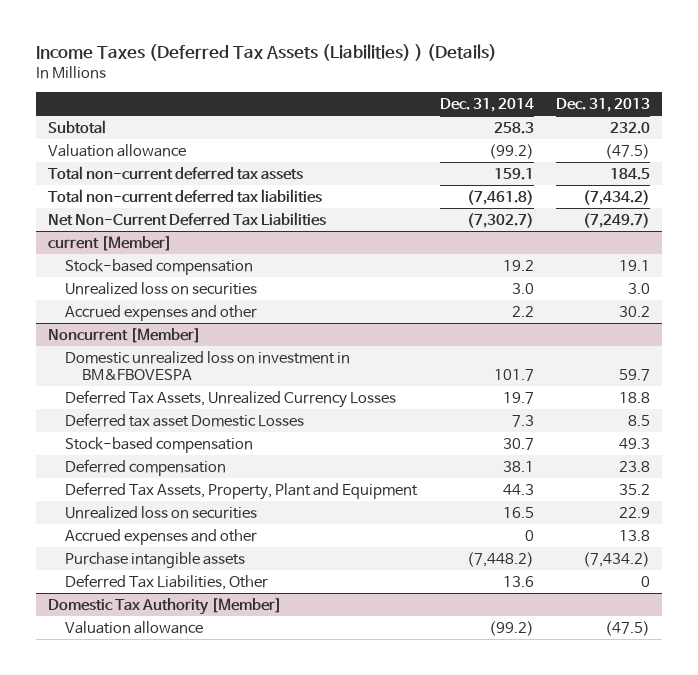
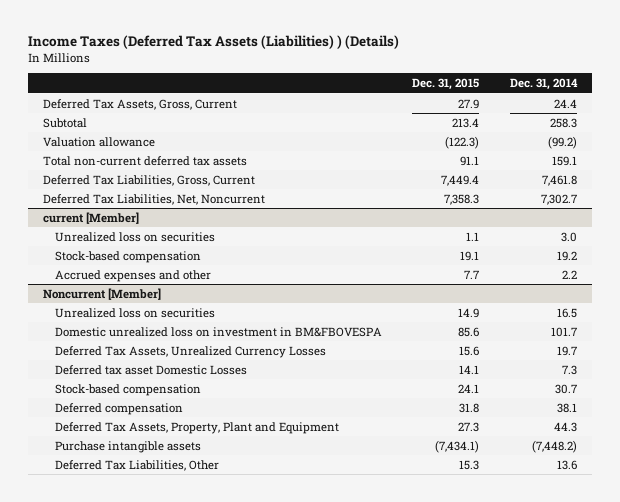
- | Dec. 31, 2014 | Dec. 31, 2013
+ | Dec. 31, 2015 | Dec. 31, 2014
+ Deferred Tax Assets, Gross, Current | 27.9 | 24.4
- Total non-current deferred tax liabilities | (7,461.8) | (7,434.2)
- Net Non-Current Deferred Tax Liabilities | (7,302.7) | (7,249.7)
+ Deferred Tax Liabilities, Gross, Current | 7,449.4 | 7,461.8
+ Deferred Tax Liabilities, Net, Noncurrent | 7,358.3 | 7,302.7
@ current [Member]
moved down: Stock-based compensation | 19.1 | 19.2
@ Noncurrent [Member]
moved up: Unrealized loss on securities | 14.9 | 16.5
- Accrued expenses and other | 0 | 13.8
- Domestic Tax Authority [Member]
- Valuation allowance | (99.2) | (47.5)

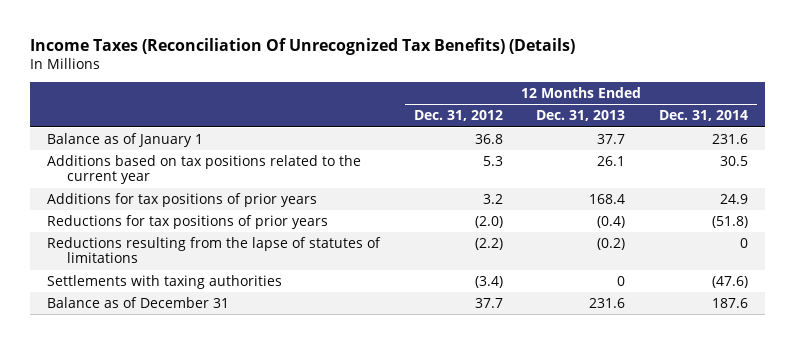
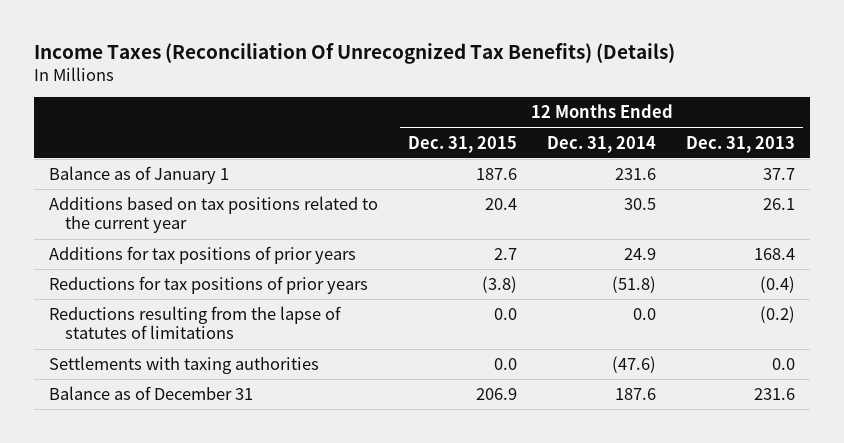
- | 12 Months Ended Dec. 31, 2012 | 12 Months Ended Dec. 31, 2013 | 12 Months Ended Dec. 31, 2014
+ | 12 Months Ended Dec. 31, 2015 | 12 Months Ended Dec. 31, 2014 | 12 Months Ended Dec. 31, 2013
- Reductions resulting from the lapse of statutes of limitations | (2.2) | (0.2) | 0
- Settlements with taxing authorities | (3.4) | 0 | (47.6)
+ Reductions resulting from the lapse of statutes of limitations | 0.0 | 0.0 | (0.2)
+ Settlements with taxing authorities | 0.0 | (47.6) | 0.0

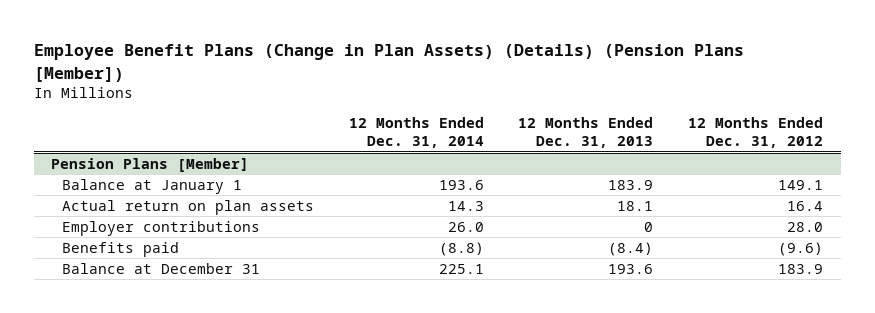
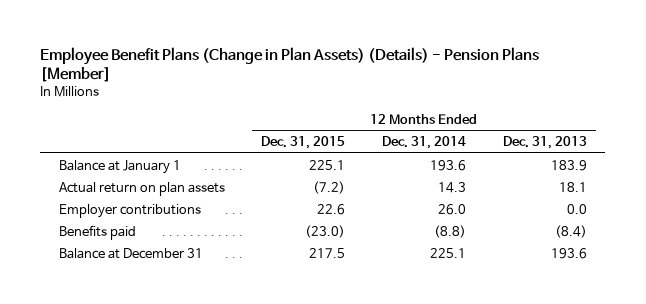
- Employee Benefit Plans (Change in Plan Assets) (Details) (Pension Plans [Member])
+ Employee Benefit Plans (Change in Plan Assets) (Details) - Pension Plans [Member]
- | 12 Months Ended Dec. 31, 2014 | 12 Months Ended Dec. 31, 2013 | 12 Months Ended Dec. 31, 2012
+ | 12 Months Ended Dec. 31, 2015 | 12 Months Ended Dec. 31, 2014 | 12 Months Ended Dec. 31, 2013
- Pension Plans [Member]
- Employer contributions | 26.0 | 0 | 28.0
+ Employer contributions | 22.6 | 26.0 | 0.0

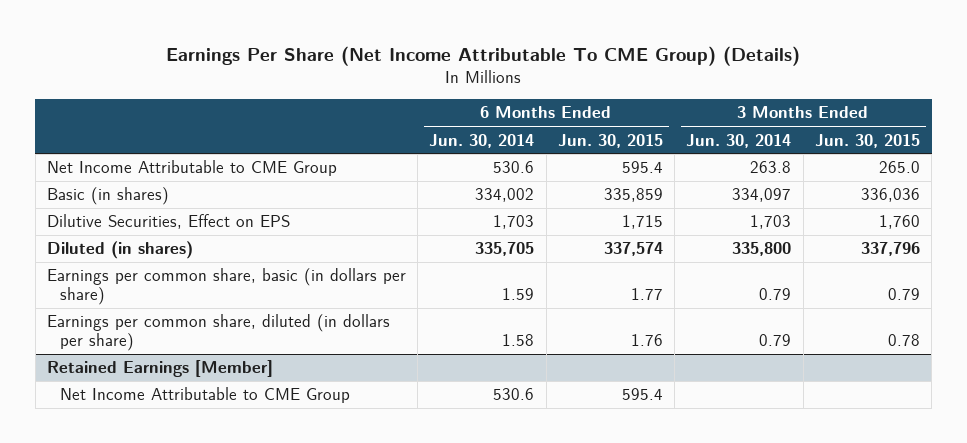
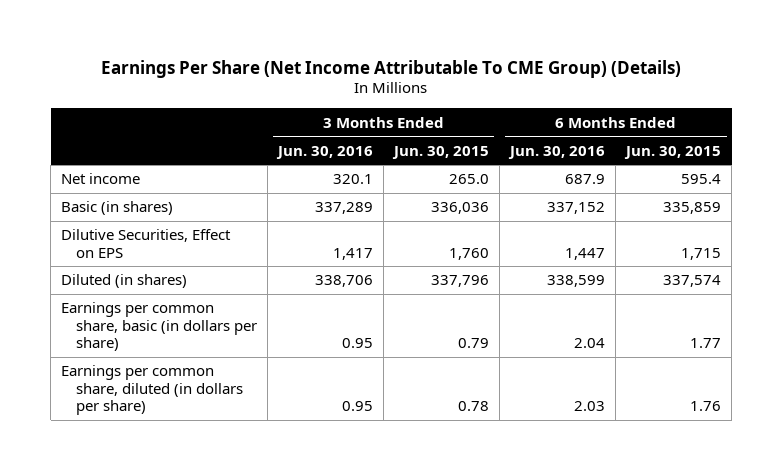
- | 6 Months Ended Jun. 30, 2014 | 6 Months Ended Jun. 30, 2015 | 3 Months Ended Jun. 30, 2014 | 3 Months Ended Jun. 30, 2015
+ | 3 Months Ended Jun. 30, 2016 | 3 Months Ended Jun. 30, 2015 | 6 Months Ended Jun. 30, 2016 | 6 Months Ended Jun. 30, 2015
- Net Income Attributable to CME Group | 530.6 | 595.4 | 263.8 | 265.0
+ Net income | 320.1 | 265.0 | 687.9 | 595.4
- Retained Earnings [Member]
- Net Income Attributable to CME Group | 530.6 | 595.4 | |

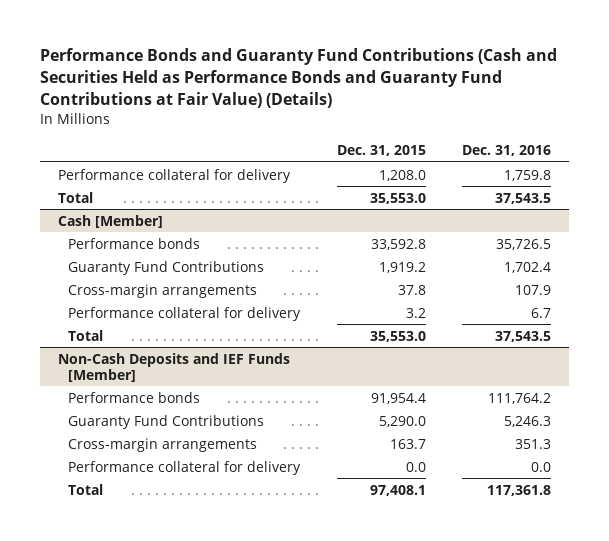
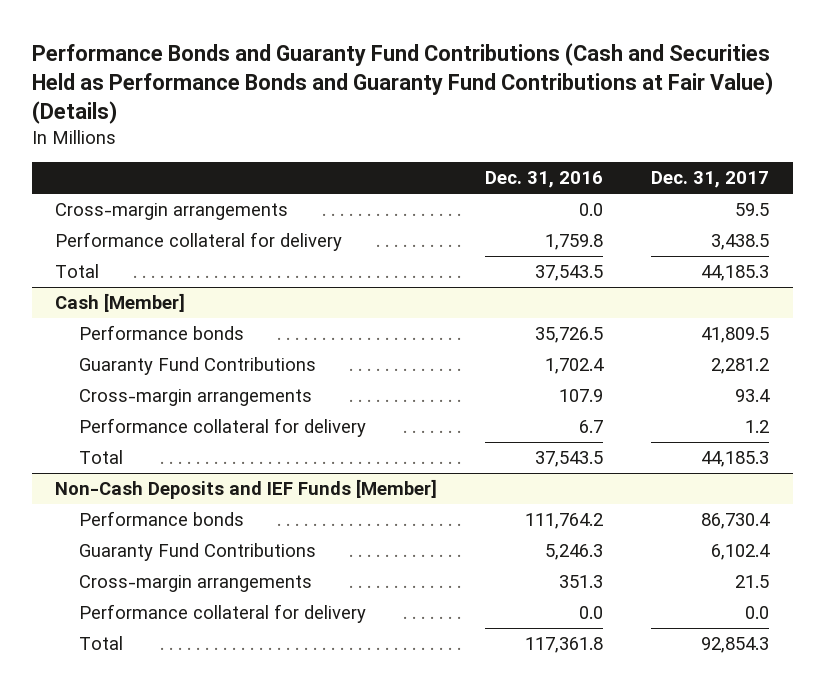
- | Dec. 31, 2015 | Dec. 31, 2016
+ | Dec. 31, 2016 | Dec. 31, 2017
+ Cross-margin arrangements | 0.0 | 59.5

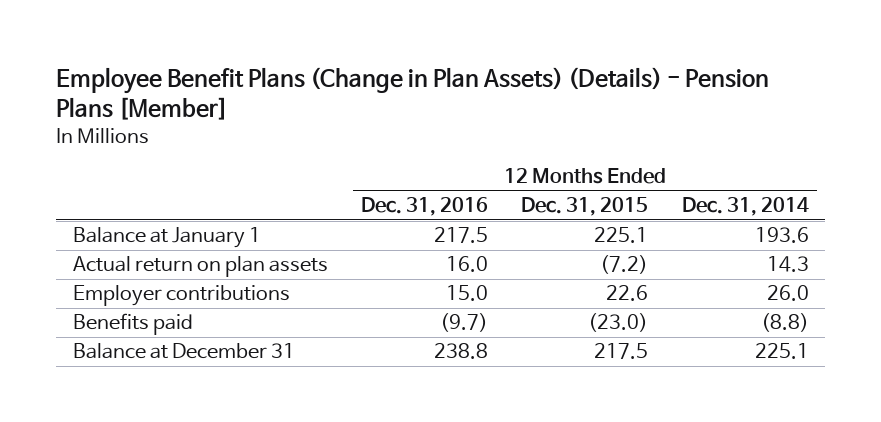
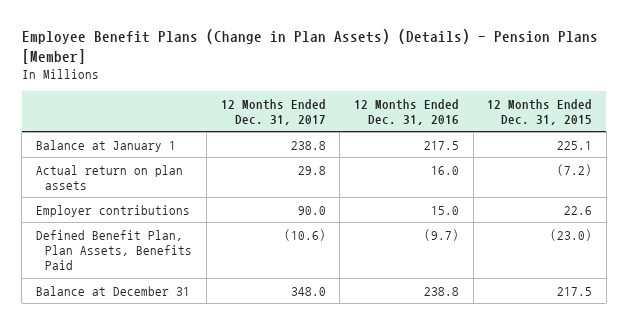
- | 12 Months Ended Dec. 31, 2016 | 12 Months Ended Dec. 31, 2015 | 12 Months Ended Dec. 31, 2014
+ | 12 Months Ended Dec. 31, 2017 | 12 Months Ended Dec. 31, 2016 | 12 Months Ended Dec. 31, 2015
- Benefits paid | (9.7) | (23.0) | (8.8)
+ Defined Benefit Plan, Plan Assets, Benefits Paid | (10.6) | (9.7) | (23.0)

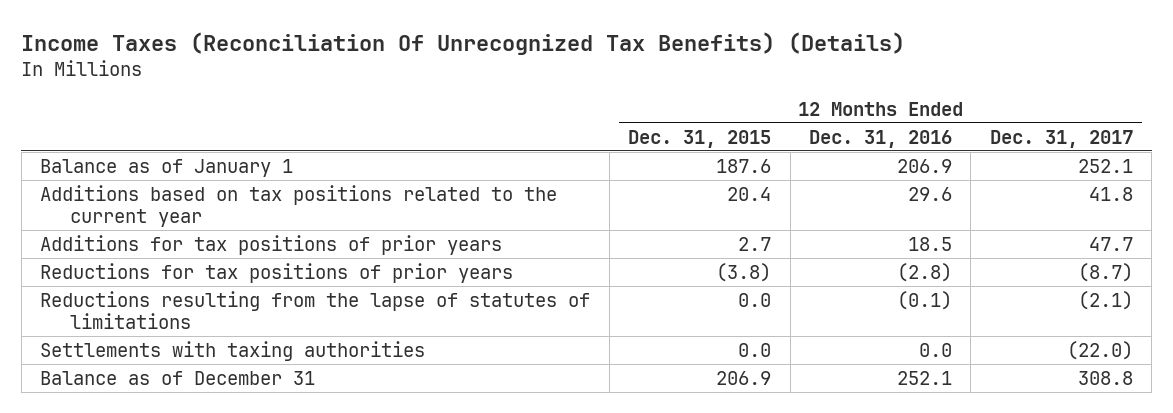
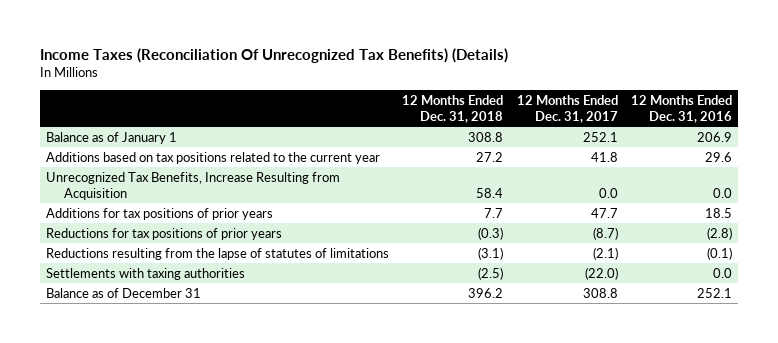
- | 12 Months Ended Dec. 31, 2015 | 12 Months Ended Dec. 31, 2016 | 12 Months Ended Dec. 31, 2017
+ | 12 Months Ended Dec. 31, 2018 | 12 Months Ended Dec. 31, 2017 | 12 Months Ended Dec. 31, 2016
+ Unrecognized Tax Benefits, Increase Resulting from Acquisition | 58.4 | 0.0 | 0.0

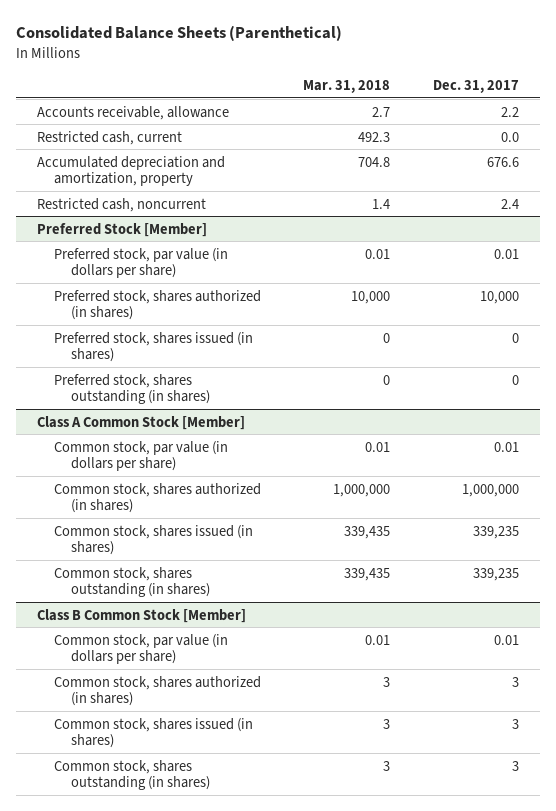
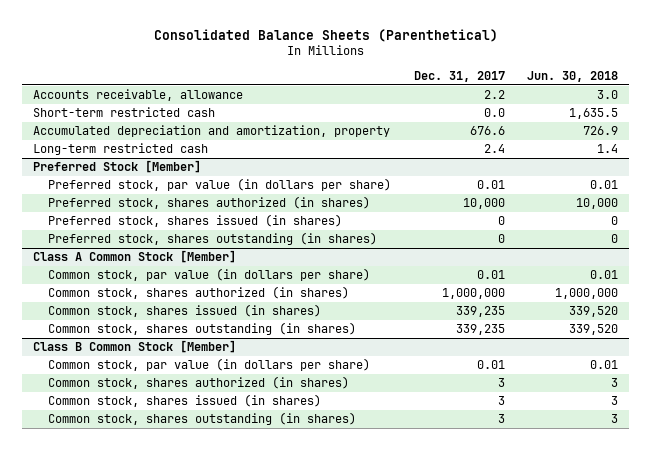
- | Mar. 31, 2018 | Dec. 31, 2017
+ | Dec. 31, 2017 | Jun. 30, 2018
- Restricted cash, current | 492.3 | 0.0
+ Short-term restricted cash | 0.0 | 1,635.5
- Restricted cash, noncurrent | 1.4 | 2.4
+ Long-term restricted cash | 2.4 | 1.4

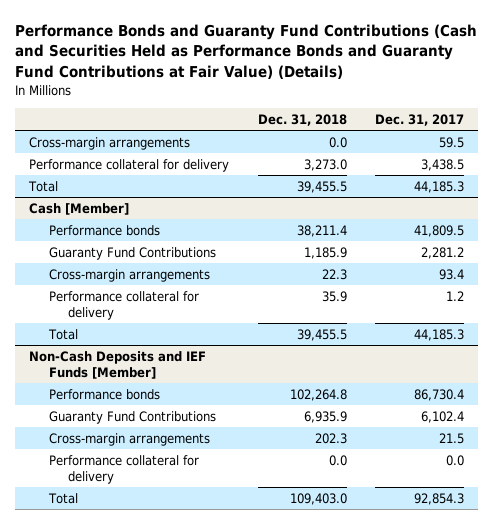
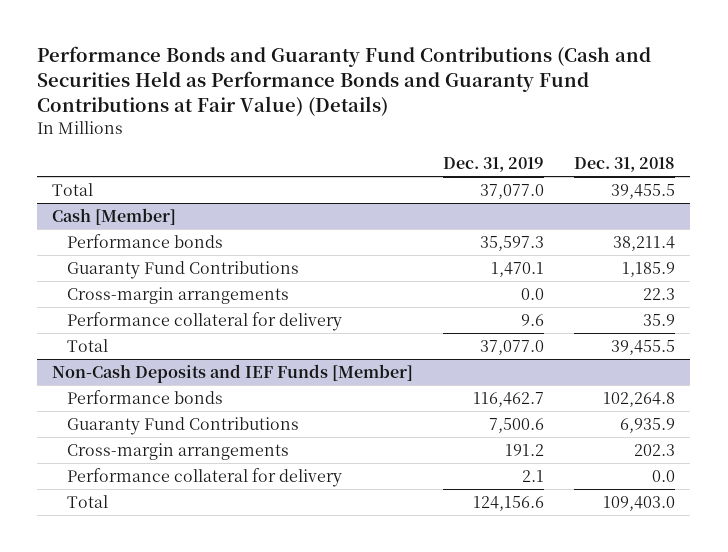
- | Dec. 31, 2018 | Dec. 31, 2017
+ | Dec. 31, 2019 | Dec. 31, 2018
- Cross-margin arrangements | 0.0 | 59.5
- Performance collateral for delivery | 3,273.0 | 3,438.5

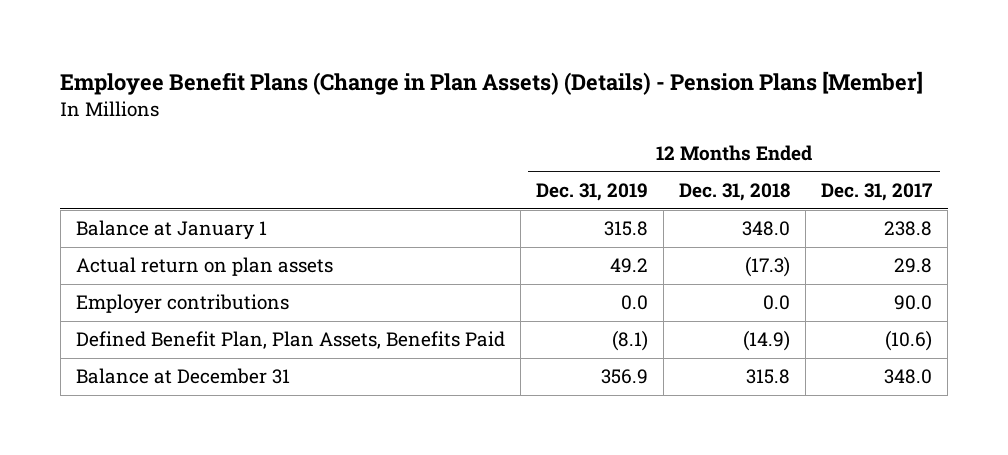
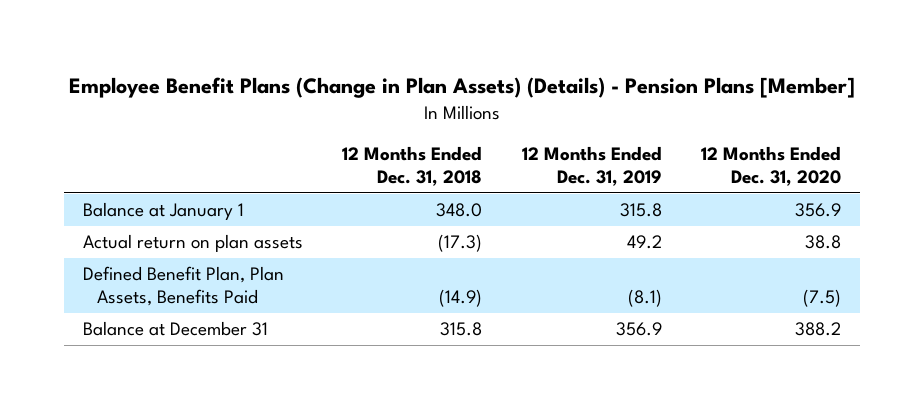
- | 12 Months Ended Dec. 31, 2019 | 12 Months Ended Dec. 31, 2018 | 12 Months Ended Dec. 31, 2017
+ | 12 Months Ended Dec. 31, 2018 | 12 Months Ended Dec. 31, 2019 | 12 Months Ended Dec. 31, 2020
- Employer contributions | 0.0 | 0.0 | 90.0

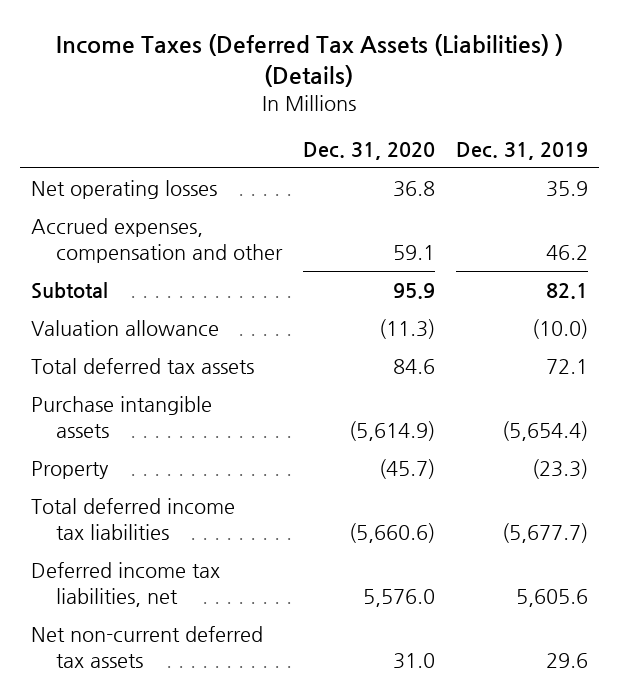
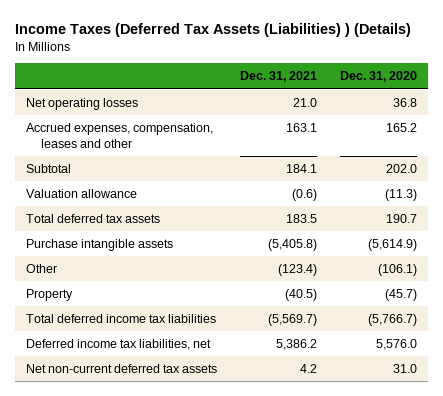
- | Dec. 31, 2020 | Dec. 31, 2019
+ | Dec. 31, 2021 | Dec. 31, 2020
- Accrued expenses, compensation and other | 59.1 | 46.2
- Subtotal | 95.9 | 82.1
+ Accrued expenses, compensation, leases and other | 163.1 | 165.2
+ Subtotal | 184.1 | 202.0
- Total deferred tax assets | 84.6 | 72.1
+ Total deferred tax assets | 183.5 | 190.7
+ Other | (123.4) | (106.1)
- Total deferred income tax liabilities | (5,660.6) | (5,677.7)
+ Total deferred income tax liabilities | (5,569.7) | (5,766.7)

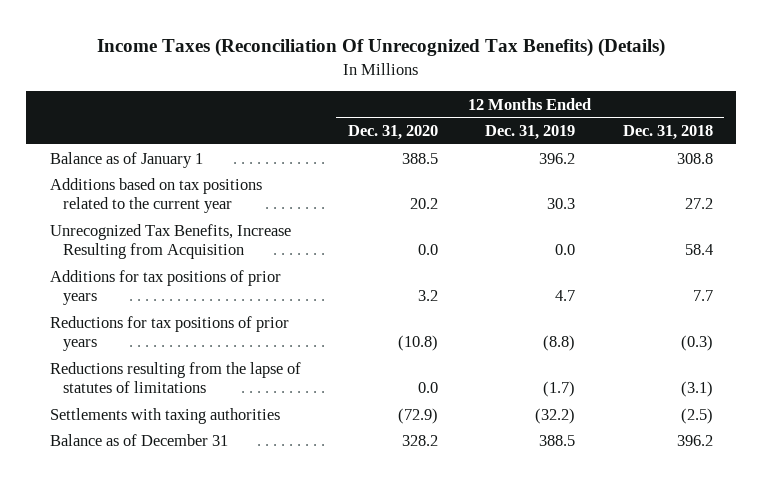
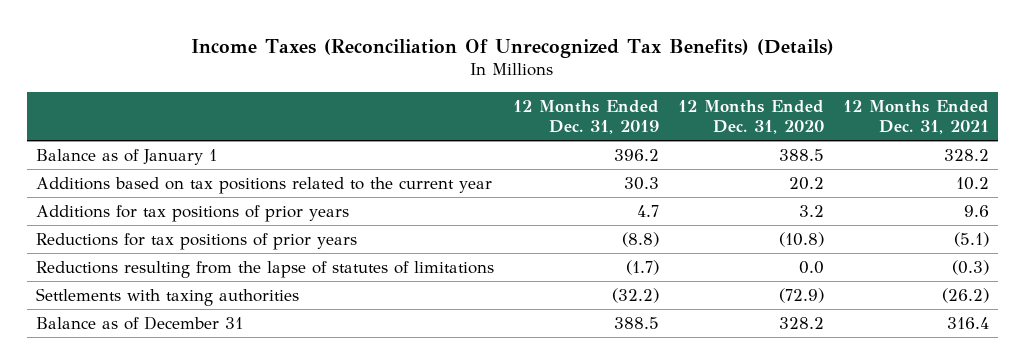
- | 12 Months Ended Dec. 31, 2020 | 12 Months Ended Dec. 31, 2019 | 12 Months Ended Dec. 31, 2018
+ | 12 Months Ended Dec. 31, 2019 | 12 Months Ended Dec. 31, 2020 | 12 Months Ended Dec. 31, 2021
- Unrecognized Tax Benefits, Increase Resulting from Acquisition | 0.0 | 0.0 | 58.4

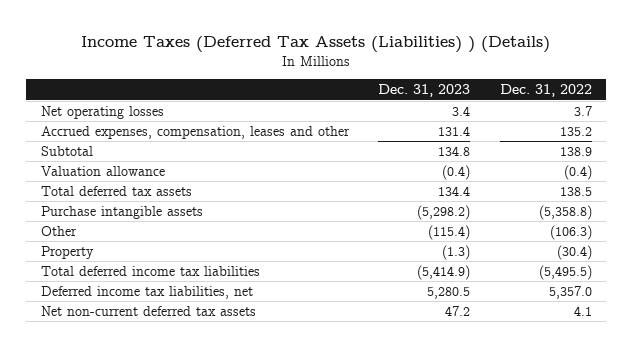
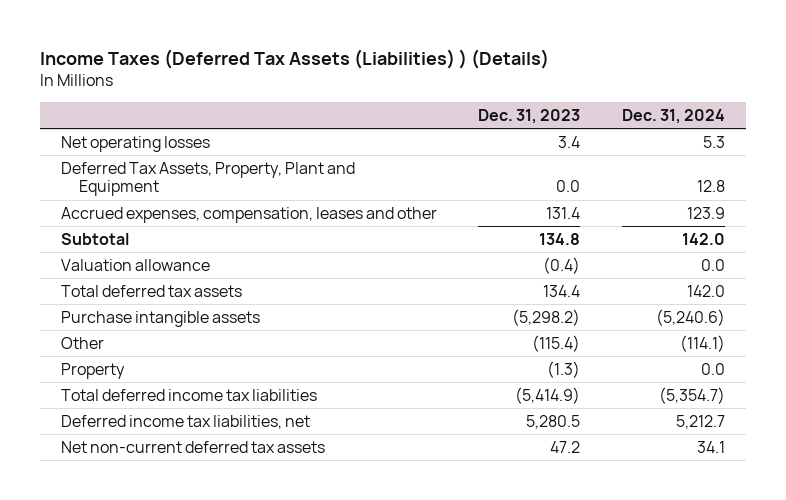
- | Dec. 31, 2023 | Dec. 31, 2022
+ | Dec. 31, 2023 | Dec. 31, 2024
+ Deferred Tax Assets, Property, Plant and Equipment | 0.0 | 12.8

